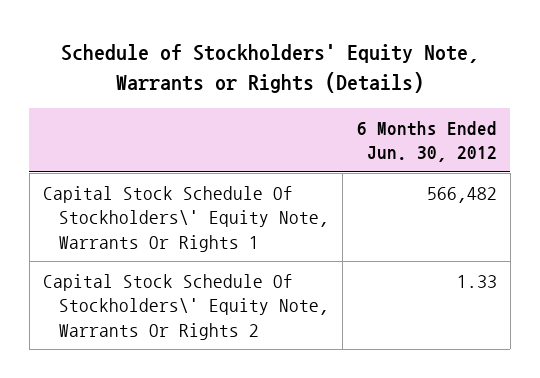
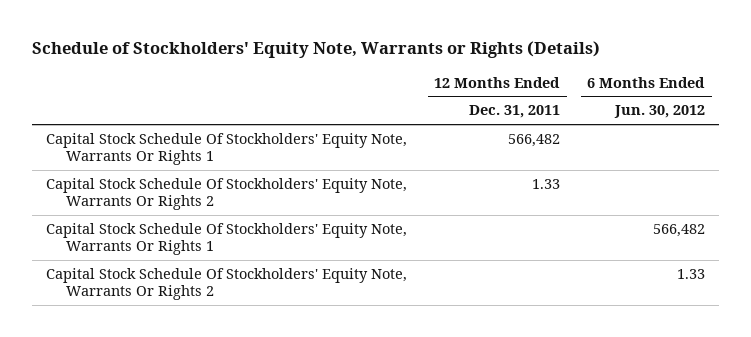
- | 6 Months Ended Jun. 30, 2012
+ | 12 Months Ended Dec. 31, 2011 | 6 Months Ended Jun. 30, 2012
- Capital Stock Schedule Of Stockholders\' Equity Note, Warrants Or Rights 1 | 566,482
- Capital Stock Schedule Of Stockholders\' Equity Note, Warrants Or Rights 2 | 1.33
+ Capital Stock Schedule Of Stockholders' Equity Note, Warrants Or Rights 1 | 566,482 |
+ Capital Stock Schedule Of Stockholders' Equity Note, Warrants Or Rights 2 | 1.33 |
+ Capital Stock Schedule Of Stockholders' Equity Note, Warrants Or Rights 1 | | 566,482
+ Capital Stock Schedule Of Stockholders' Equity Note, Warrants Or Rights 2 | | 1.33

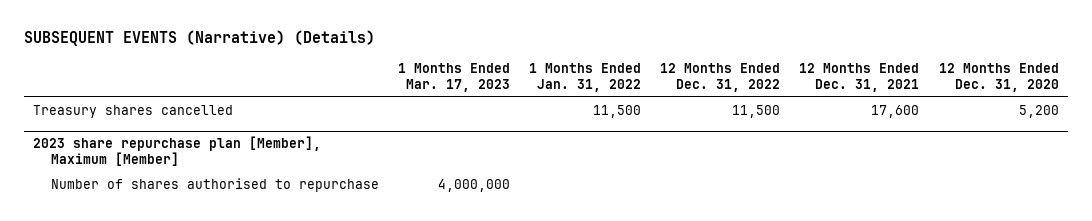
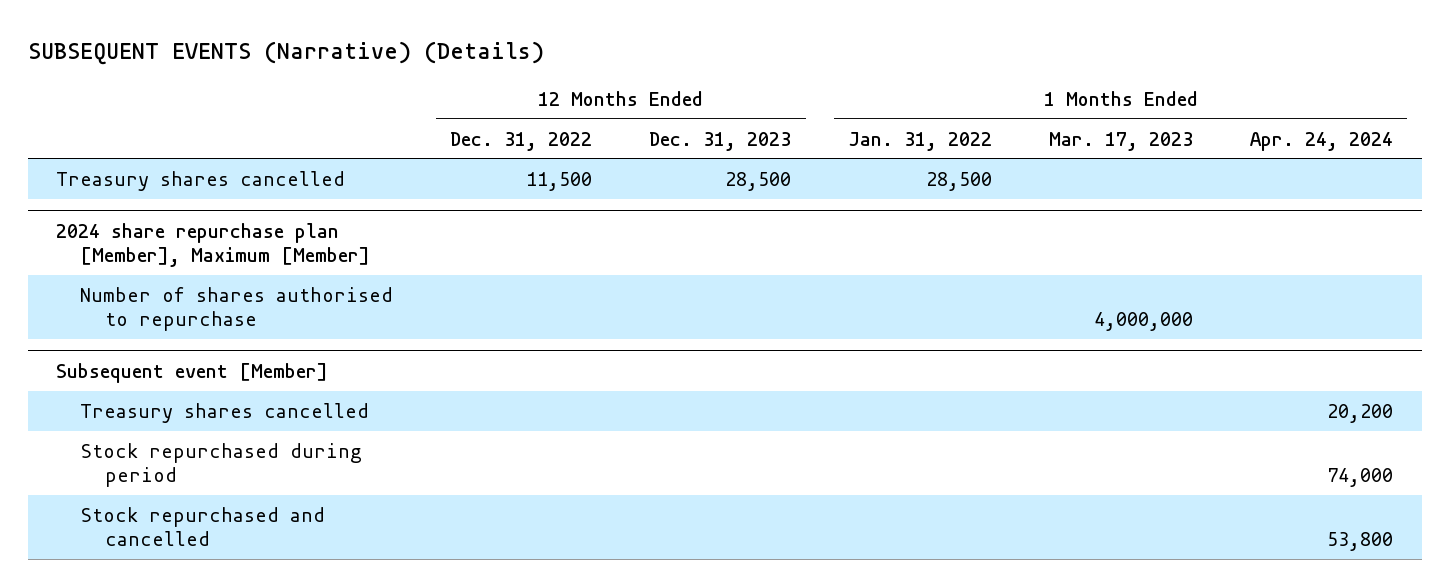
- | 1 Months Ended Mar. 17, 2023 | 1 Months Ended Jan. 31, 2022 | 12 Months Ended Dec. 31, 2022 | 12 Months Ended Dec. 31, 2021 | 12 Months Ended Dec. 31, 2020
+ | 12 Months Ended Dec. 31, 2022 | 12 Months Ended Dec. 31, 2023 | 1 Months Ended Jan. 31, 2022 | 1 Months Ended Mar. 17, 2023 | 1 Months Ended Apr. 24, 2024
- Treasury shares cancelled | | 11,500 | 11,500 | 17,600 | 5,200
- 2023 share repurchase plan [Member], Maximum [Member]
+ Treasury shares cancelled | 11,500 | 28,500 | 28,500 | |
+ 2024 share repurchase plan [Member], Maximum [Member]
+ Subsequent event [Member]
+ Treasury shares cancelled | | | | | 20,200
+ Stock repurchased during period | | | | | 74,000
+ Stock repurchased and cancelled | | | | | 53,800

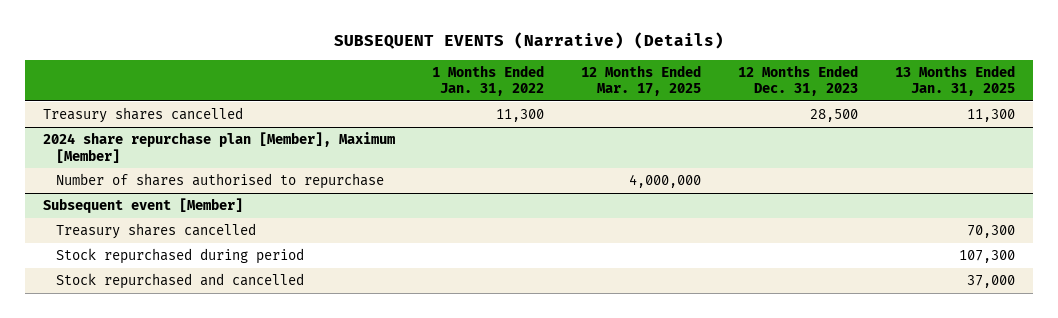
- | 12 Months Ended Dec. 31, 2022 | 12 Months Ended Dec. 31, 2023 | 1 Months Ended Jan. 31, 2022 | 1 Months Ended Mar. 17, 2023 | 1 Months Ended Apr. 24, 2024
+ | 1 Months Ended Jan. 31, 2022 | 12 Months Ended Mar. 17, 2025 | 12 Months Ended Dec. 31, 2023 | 13 Months Ended Jan. 31, 2025
- Treasury shares cancelled | 11,500 | 28,500 | 28,500 | |
+ Treasury shares cancelled | 11,300 | | 28,500 | 11,300

